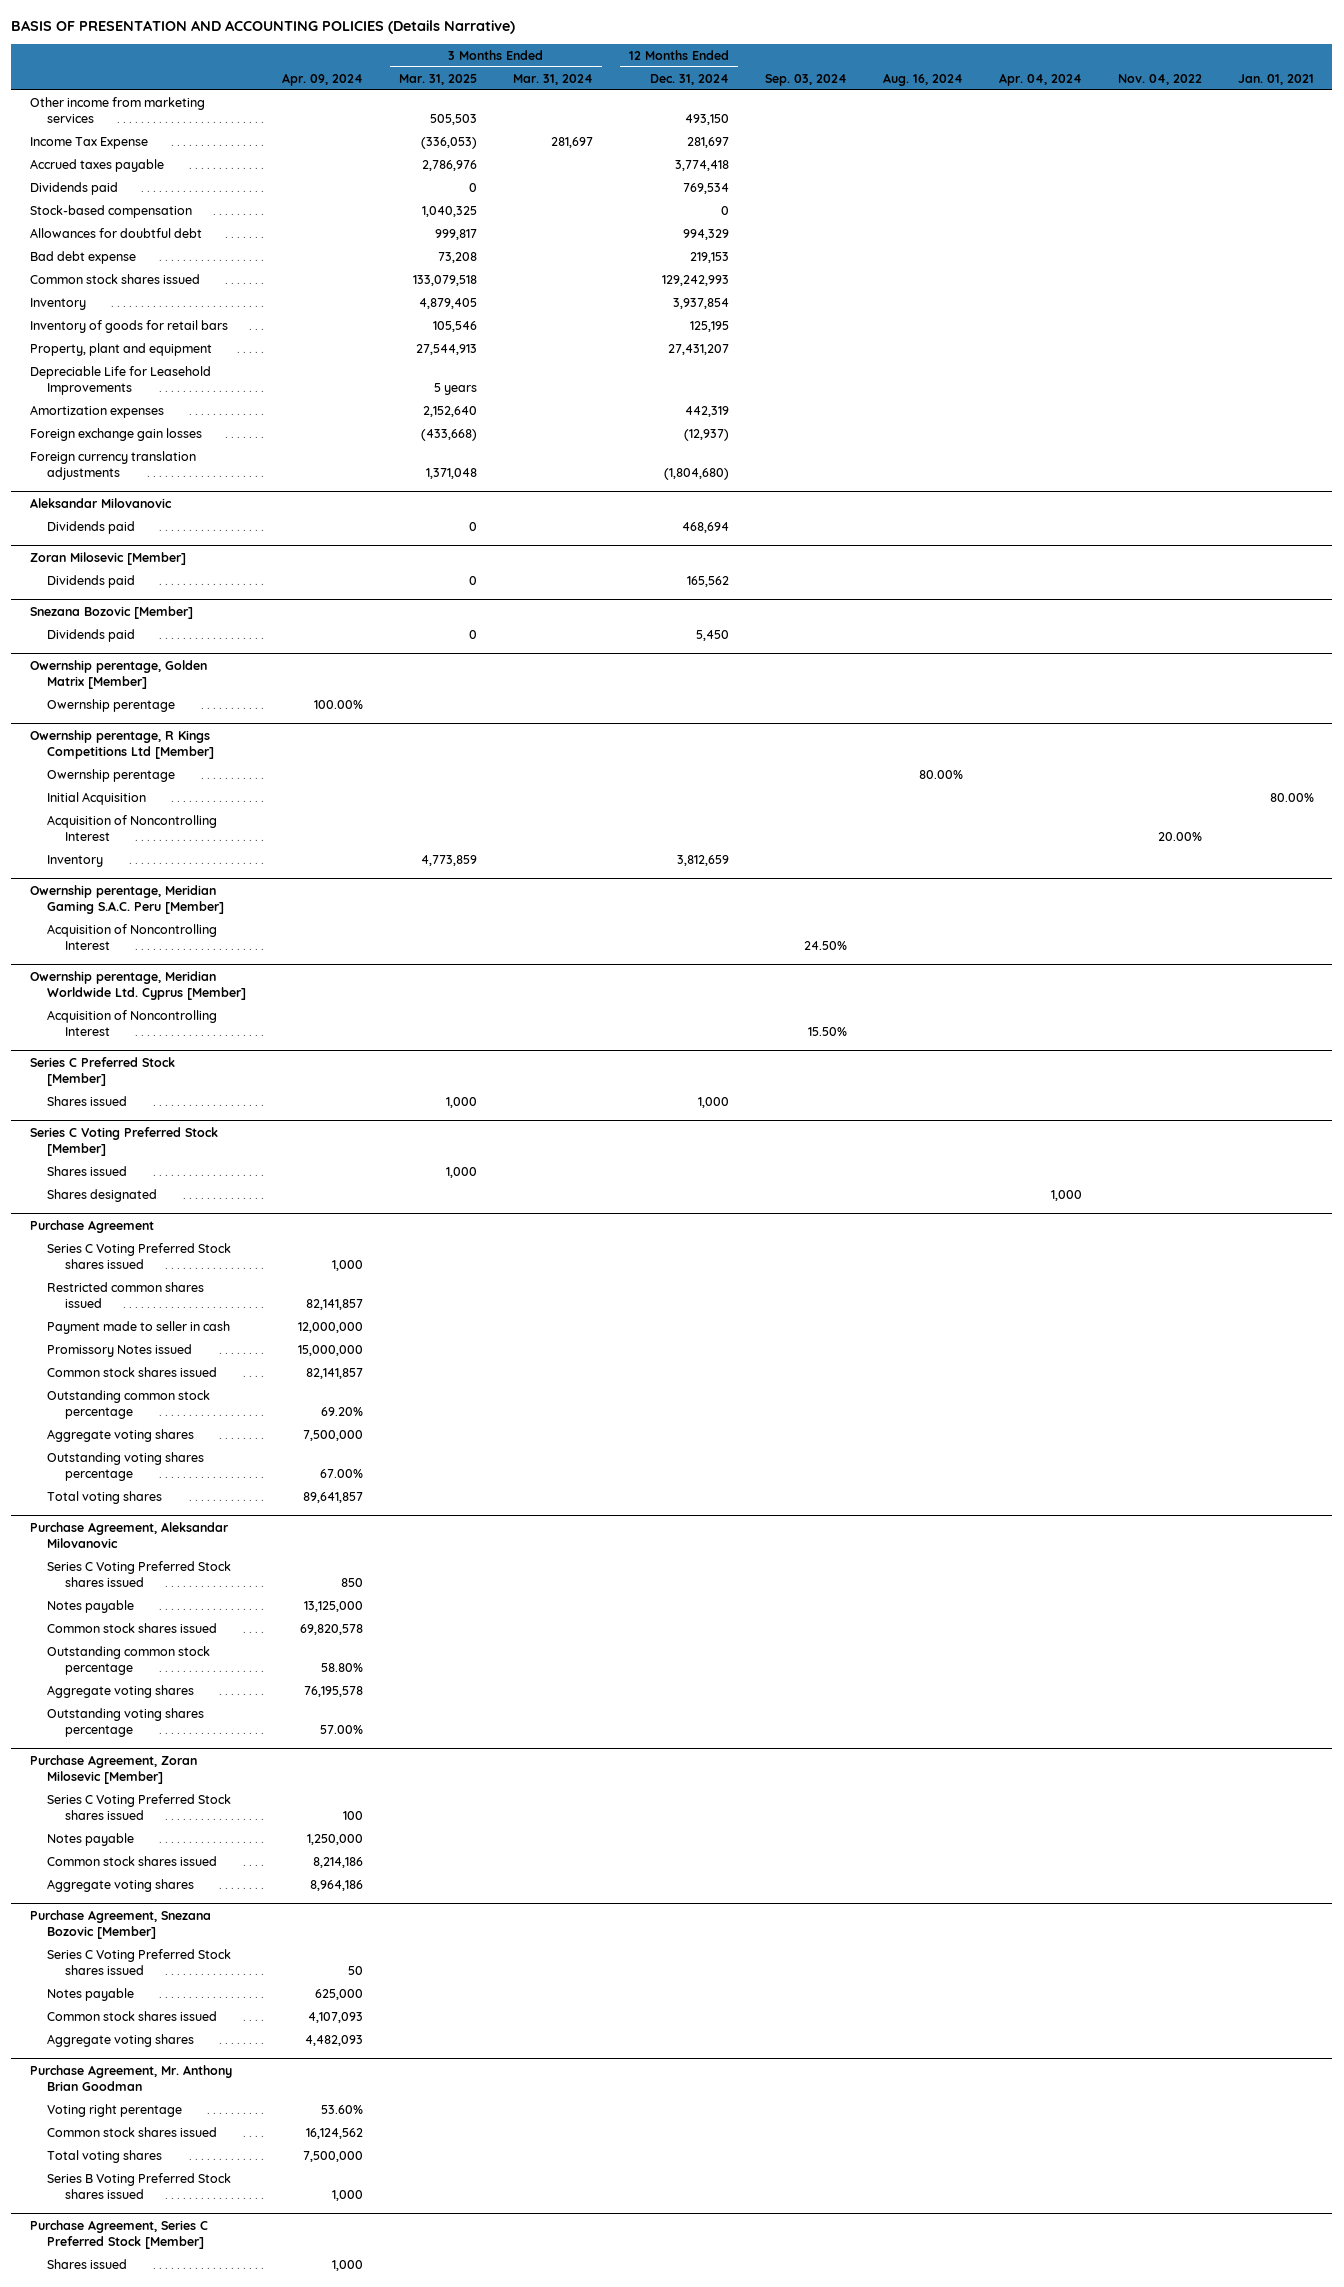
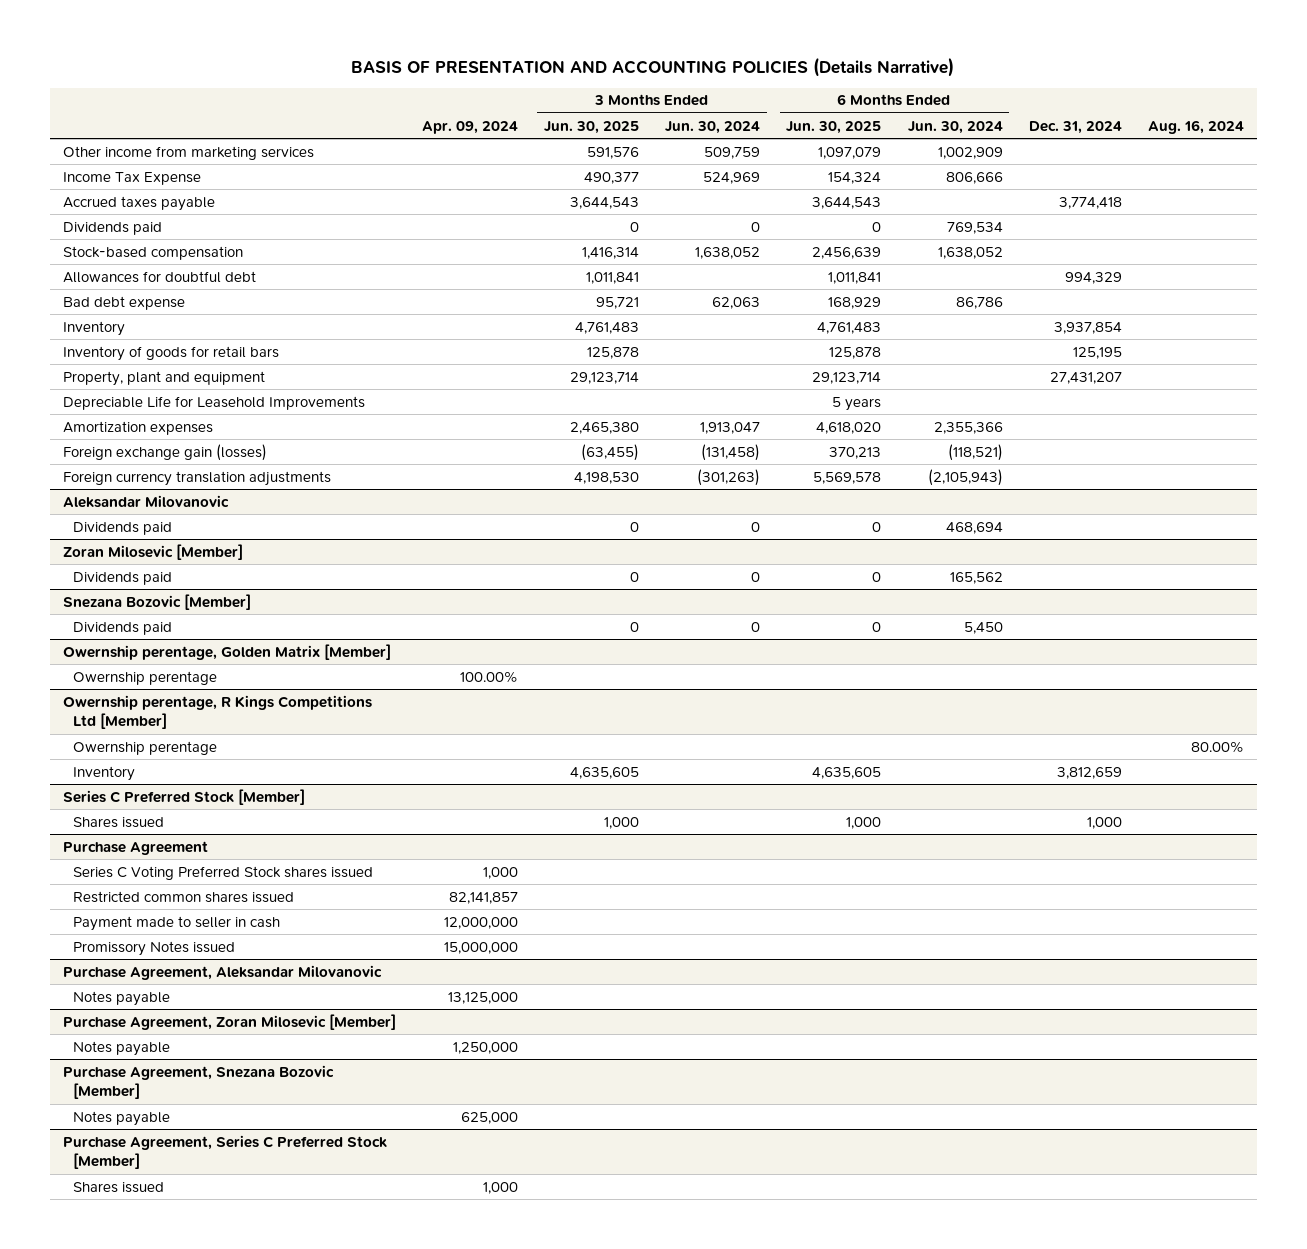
- | Apr. 09, 2024 | 3 Months Ended Mar. 31, 2025 | 3 Months Ended Mar. 31, 2024 | 12 Months Ended Dec. 31, 2024 | Sep. 03, 2024 | Aug. 16, 2024 | Apr. 04, 2024 | Nov. 04, 2022 | Jan. 01, 2021
+ | Apr. 09, 2024 | 3 Months Ended Jun. 30, 2025 | 3 Months Ended Jun. 30, 2024 | 6 Months Ended Jun. 30, 2025 | 6 Months Ended Jun. 30, 2024 | Dec. 31, 2024 | Aug. 16, 2024
- Common stock shares issued | | 133,079,518 | | 129,242,993 | | | | |
- Foreign exchange gain losses | | (433,668) | | (12,937) | | | | |
+ Foreign exchange gain (losses) | | (63,455) | (131,458) | 370,213 | (118,521) | |
@ Owernship perentage, R Kings Competitions Ltd [Member]
- Initial Acquisition | | | | | | | | | 80.00%
- Acquisition of Noncontrolling Interest | | | | | | | | 20.00% |
- Owernship perentage, Meridian Gaming S.A.C. Peru [Member]
- Acquisition of Noncontrolling Interest | | | | | 24.50% | | | |
- Owernship perentage, Meridian Worldwide Ltd. Cyprus [Member]
- Acquisition of Noncontrolling Interest | | | | | 15.50% | | | |
- Series C Voting Preferred Stock [Member]
- Shares issued | | 1,000 | | | | | | |
- Shares designated | | | | | | | 1,000 | |
@ Purchase Agreement
- Common stock shares issued | 82,141,857 | | | | | | | |
- Outstanding common stock percentage | 69.20% | | | | | | | |
- Aggregate voting shares | 7,500,000 | | | | | | | |
- Outstanding voting shares percentage | 67.00% | | | | | | | |
- Total voting shares | 89,641,857 | | | | | | | |
@ Purchase Agreement, Aleksandar Milovanovic
- Series C Voting Preferred Stock shares issued | 850 | | | | | | | |
- Common stock shares issued | 69,820,578 | | | | | | | |
- Outstanding common stock percentage | 58.80% | | | | | | | |
- Aggregate voting shares | 76,195,578 | | | | | | | |
- Outstanding voting shares percentage | 57.00% | | | | | | | |
@ Purchase Agreement, Zoran Milosevic [Member]
- Series C Voting Preferred Stock shares issued | 100 | | | | | | | |
- Common stock shares issued | 8,214,186 | | | | | | | |
- Aggregate voting shares | 8,964,186 | | | | | | | |
@ Purchase Agreement, Snezana Bozovic [Member]
- Series C Voting Preferred Stock shares issued | 50 | | | | | | | |
- Common stock shares issued | 4,107,093 | | | | | | | |
- Aggregate voting shares | 4,482,093 | | | | | | | |
- Purchase Agreement, Mr. Anthony Brian Goodman
- Voting right perentage | 53.60% | | | | | | | |
- Common stock shares issued | 16,124,562 | | | | | | | |
- Total voting shares | 7,500,000 | | | | | | | |
- Series B Voting Preferred Stock shares issued | 1,000 | | | | | | | |

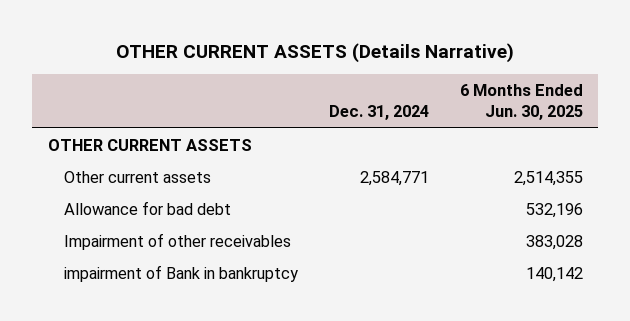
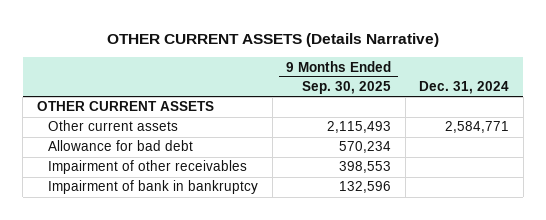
- | Dec. 31, 2024 | 6 Months Ended Jun. 30, 2025
+ | 9 Months Ended Sep. 30, 2025 | Dec. 31, 2024
- impairment of Bank in bankruptcy | | 140,142
+ Impairment of bank in bankruptcy | 132,596 |

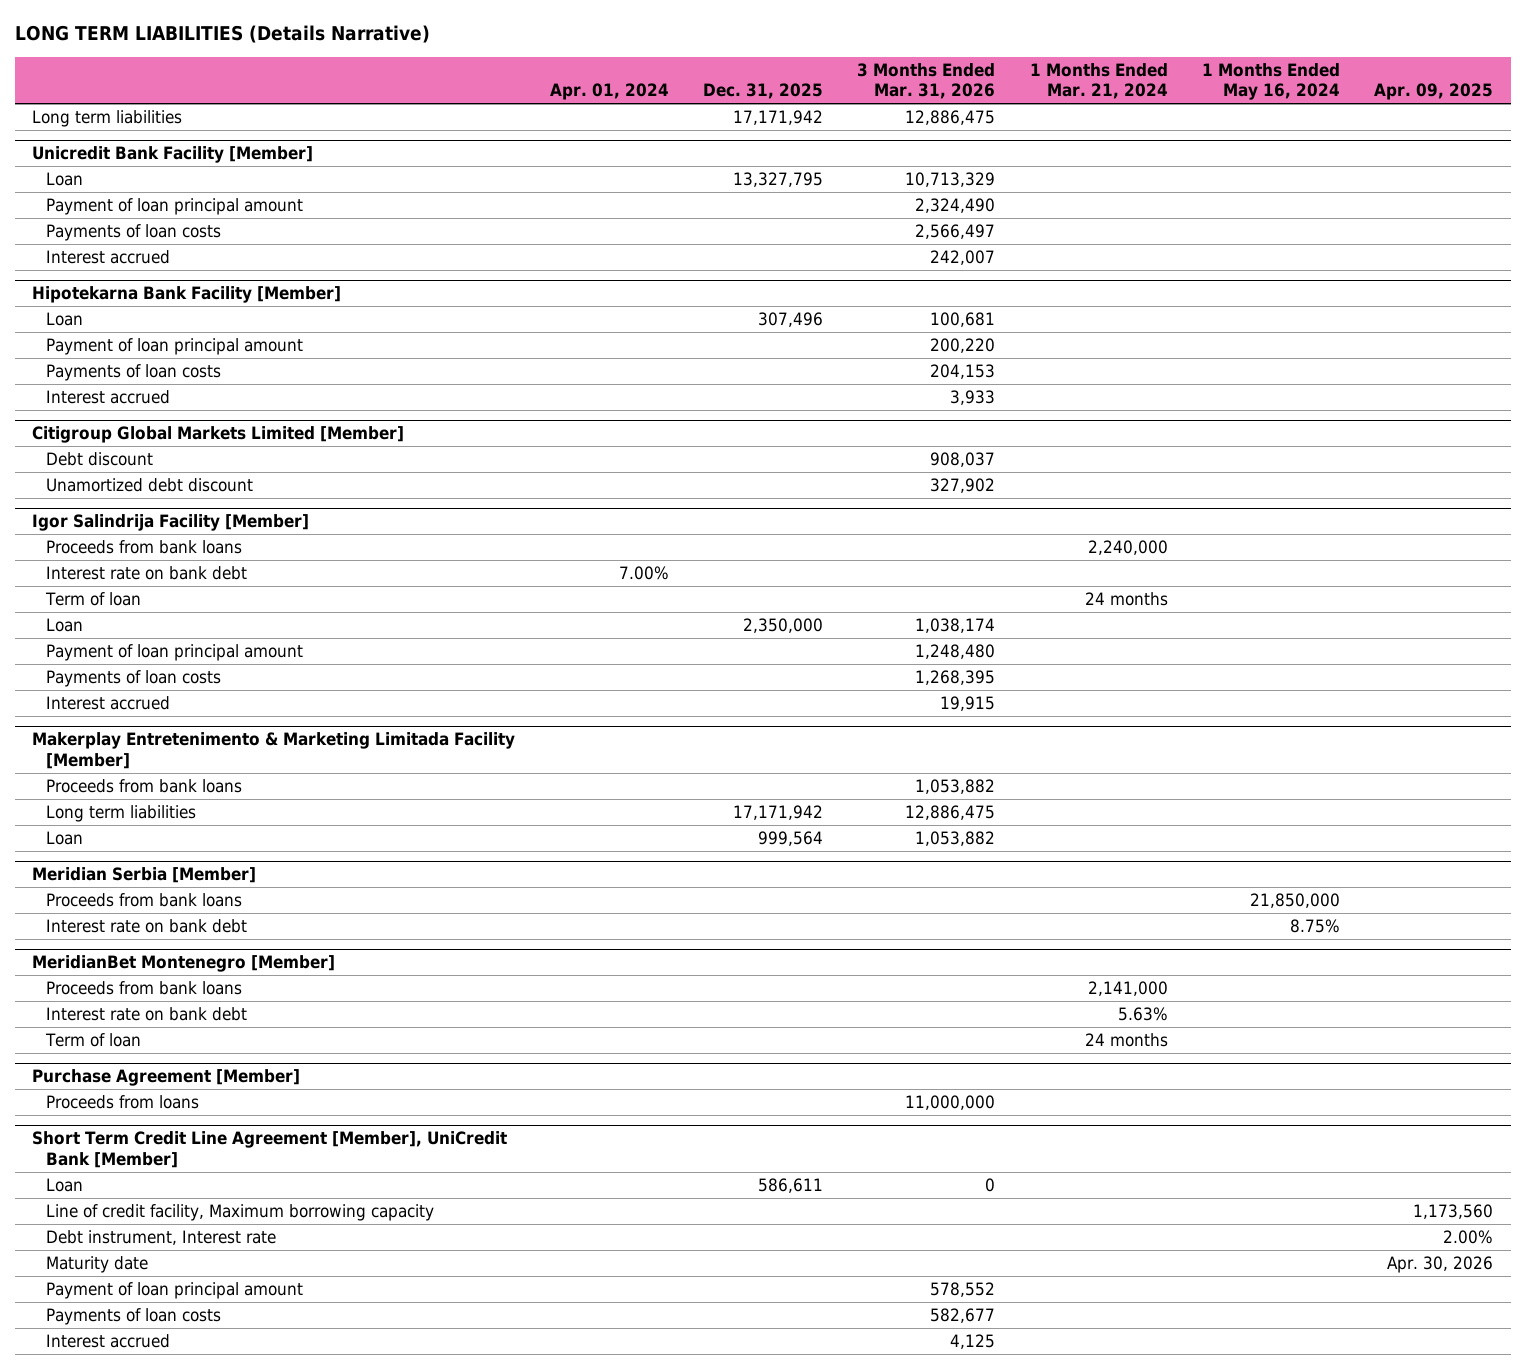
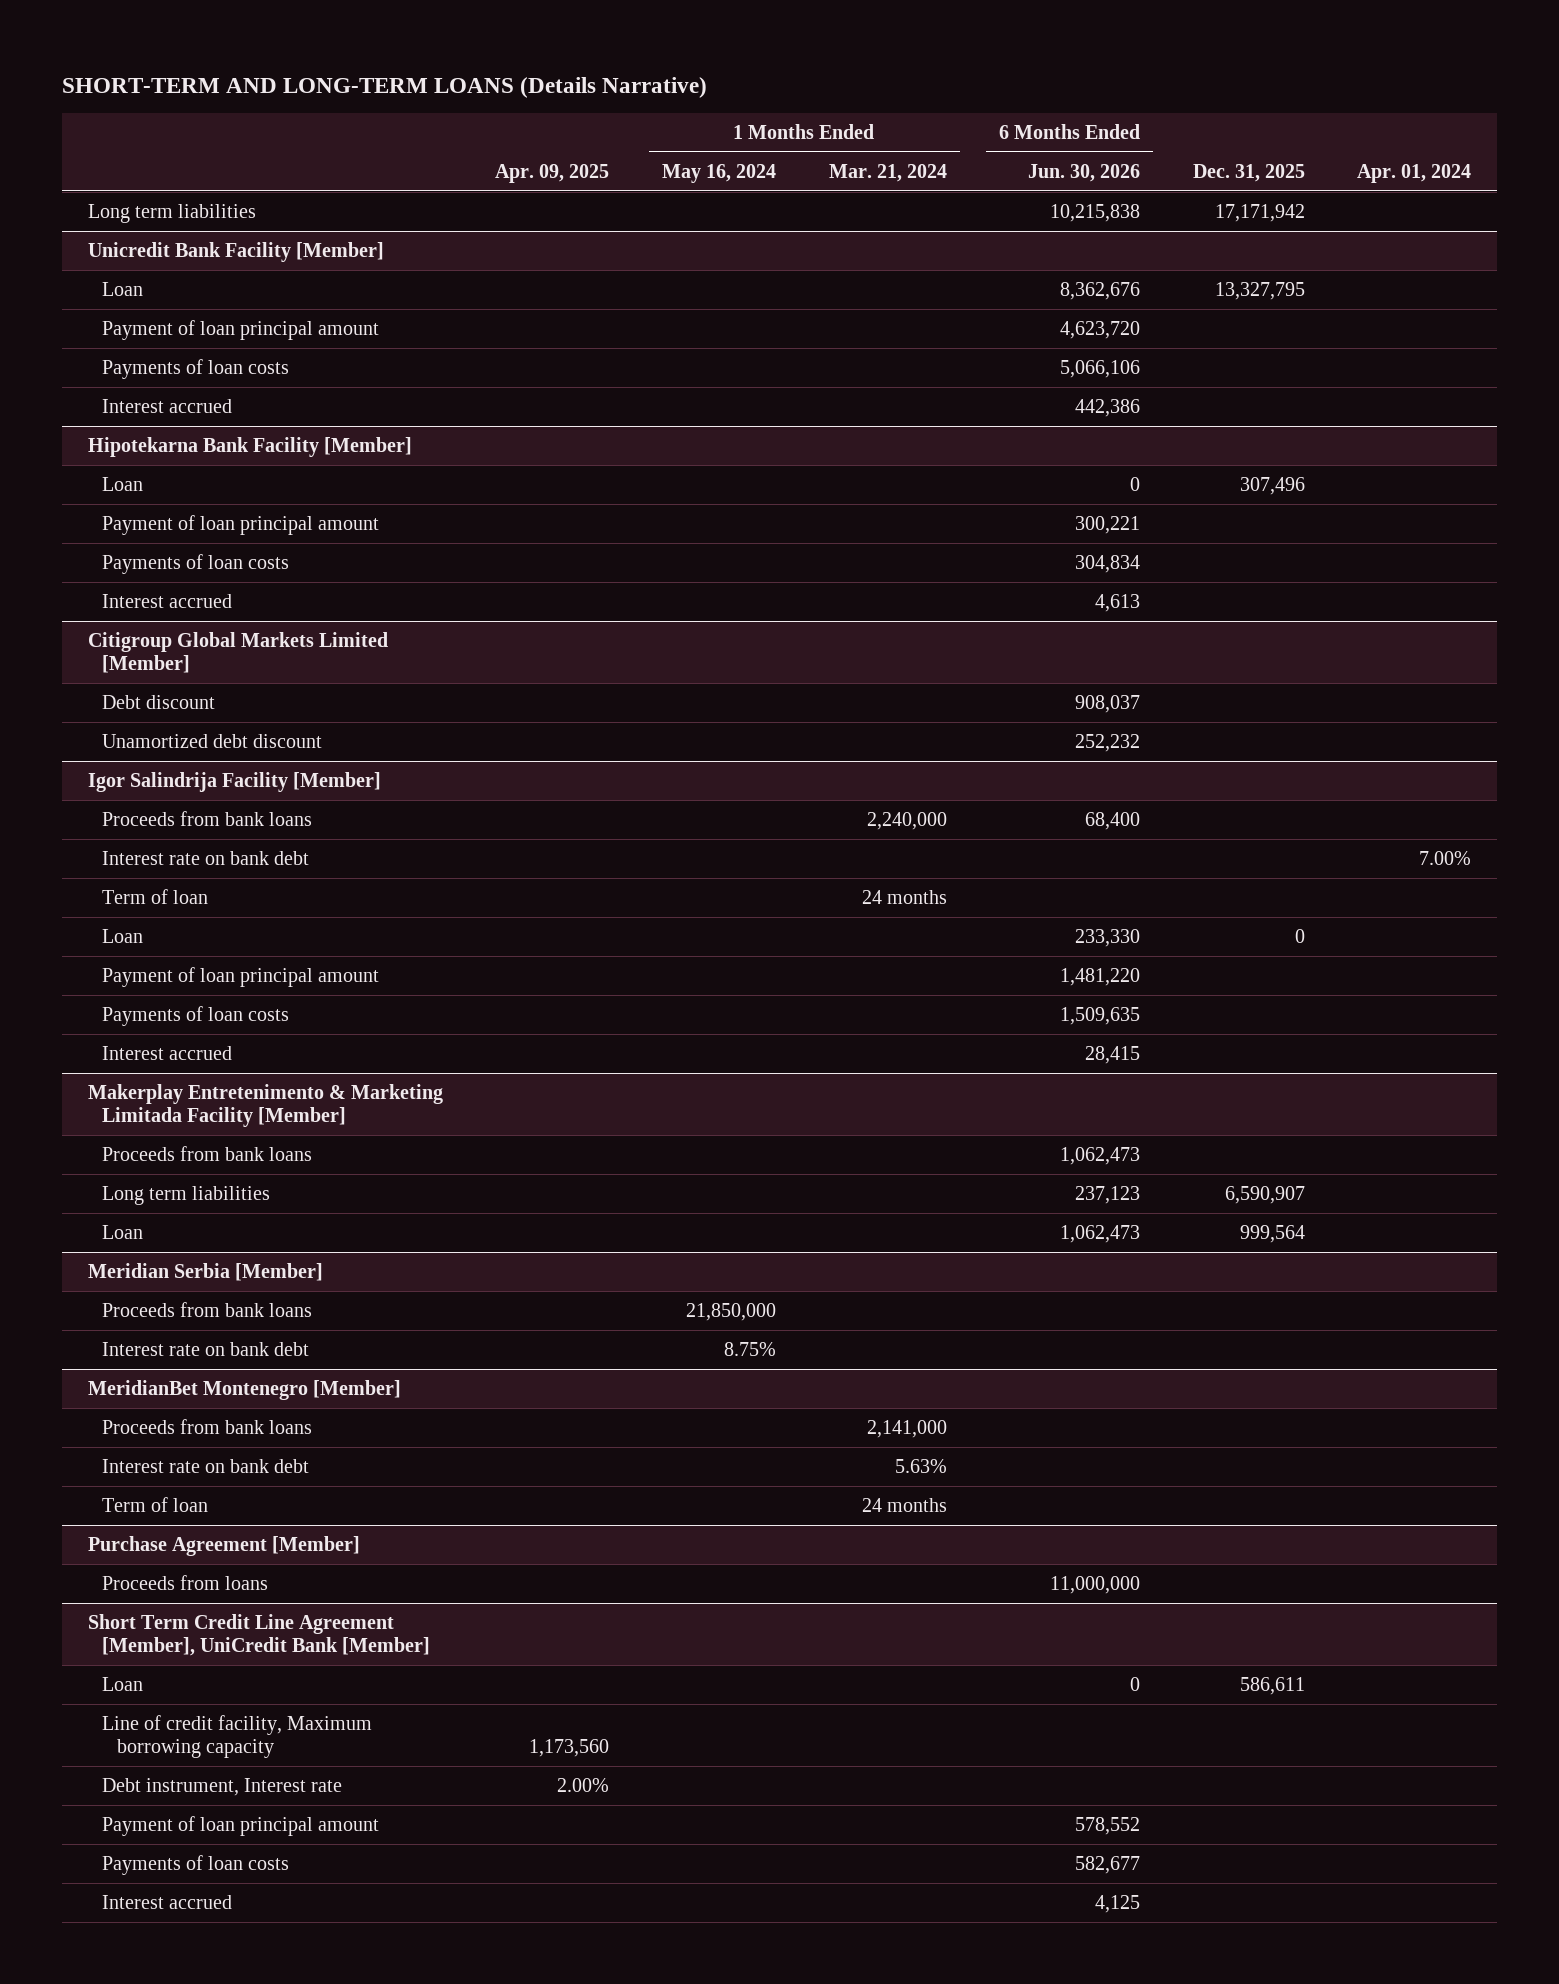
- LONG TERM LIABILITIES (Details Narrative)
+ SHORT-TERM AND LONG-TERM LOANS (Details Narrative)
- | Apr. 01, 2024 | Dec. 31, 2025 | 3 Months Ended Mar. 31, 2026 | 1 Months Ended Mar. 21, 2024 | 1 Months Ended May 16, 2024 | Apr. 09, 2025
+ | Apr. 09, 2025 | 1 Months Ended May 16, 2024 | 1 Months Ended Mar. 21, 2024 | 6 Months Ended Jun. 30, 2026 | Dec. 31, 2025 | Apr. 01, 2024
@ Igor Salindrija Facility [Member]
- Loan | | 2,350,000 | 1,038,174 | | |
+ Loan | | | | 233,330 | 0 |
@ Makerplay Entretenimento & Marketing Limitada Facility [Member]
- Long term liabilities | | 17,171,942 | 12,886,475 | | |
+ Long term liabilities | | | | 237,123 | 6,590,907 |
@ Short Term Credit Line Agreement [Member], UniCredit Bank [Member]
- Maturity date | | | | | | Apr. 30, 2026

